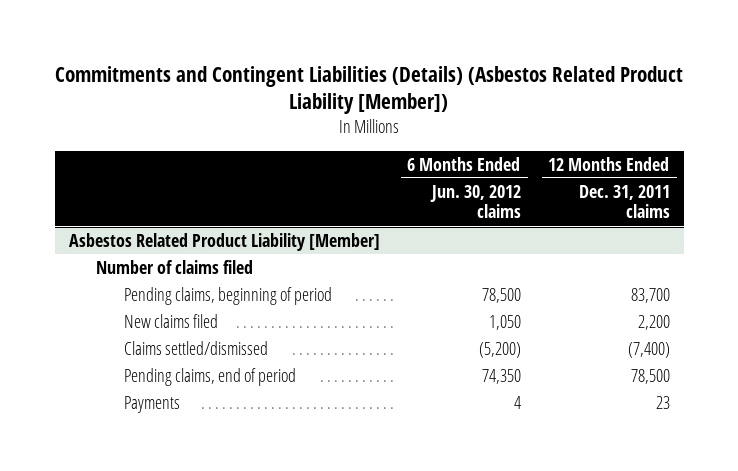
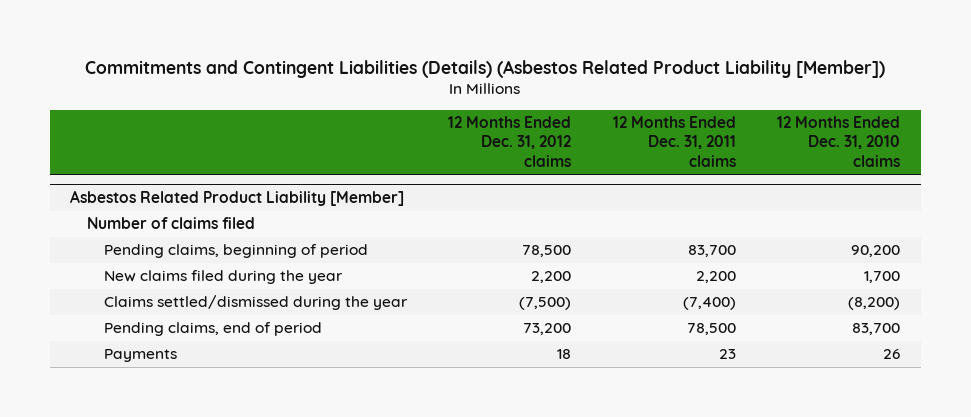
- | 6 Months Ended Jun. 30, 2012 claims | 12 Months Ended Dec. 31, 2011 claims
+ | 12 Months Ended Dec. 31, 2012 claims | 12 Months Ended Dec. 31, 2011 claims | 12 Months Ended Dec. 31, 2010 claims
@ Asbestos Related Product Liability [Member]
- New claims filed | 1,050 | 2,200
- Claims settled/dismissed | (5,200) | (7,400)
+ New claims filed during the year | 2,200 | 2,200 | 1,700
+ Claims settled/dismissed during the year | (7,500) | (7,400) | (8,200)

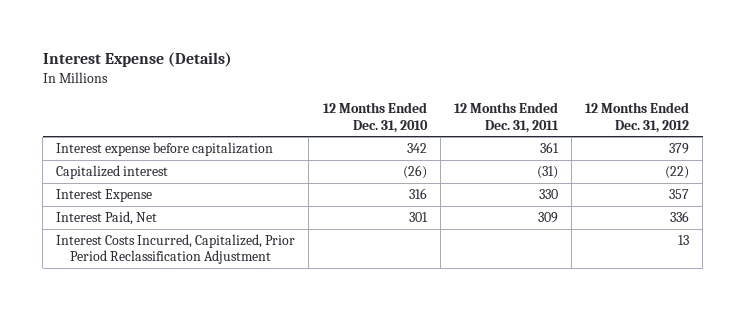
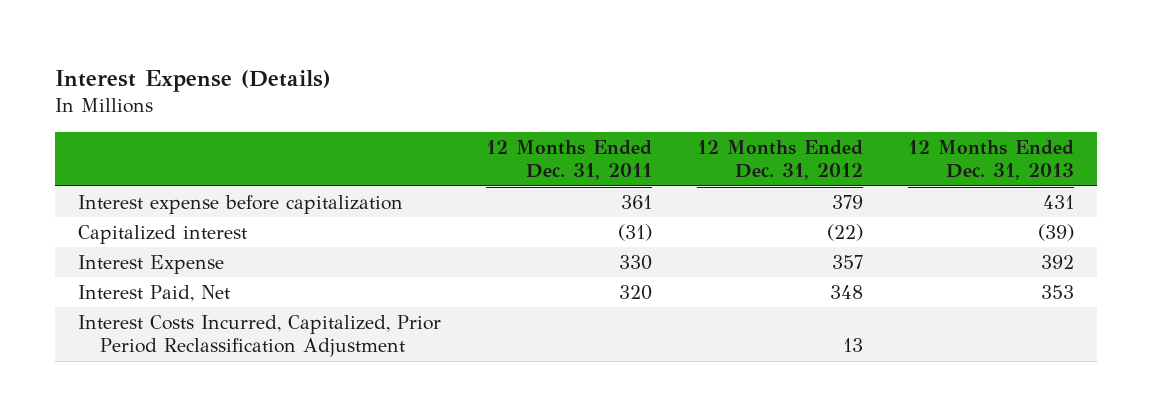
- | 12 Months Ended Dec. 31, 2010 | 12 Months Ended Dec. 31, 2011 | 12 Months Ended Dec. 31, 2012
+ | 12 Months Ended Dec. 31, 2011 | 12 Months Ended Dec. 31, 2012 | 12 Months Ended Dec. 31, 2013
- Interest Paid, Net | 301 | 309 | 336
+ Interest Paid, Net | 320 | 348 | 353

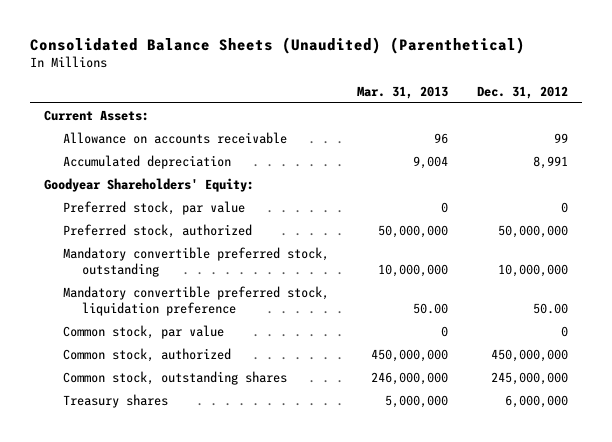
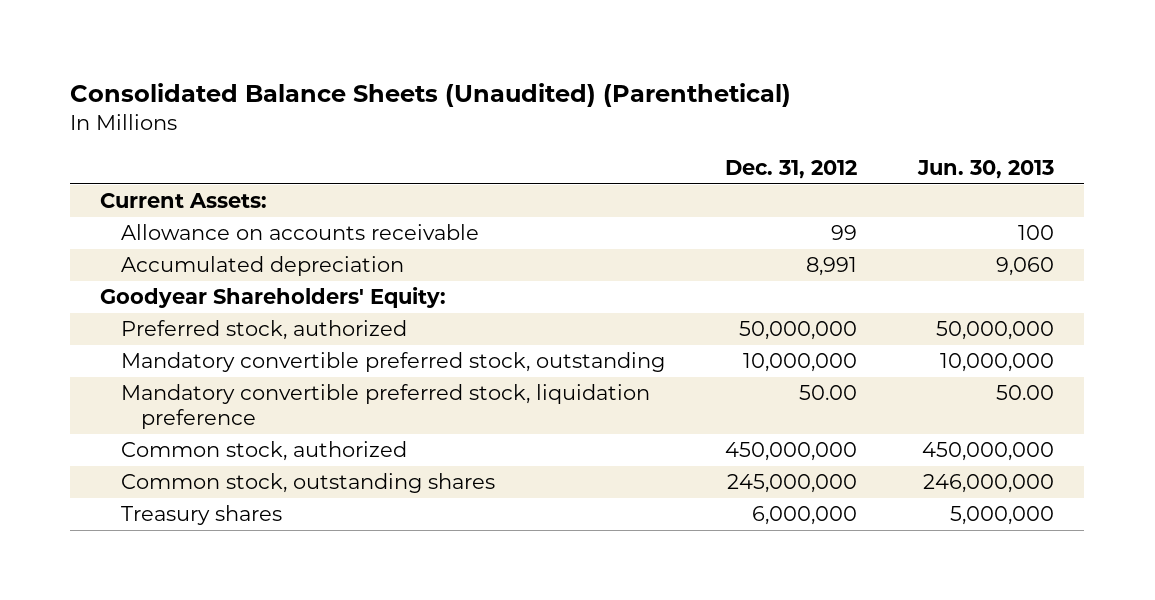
- | Mar. 31, 2013 | Dec. 31, 2012
+ | Dec. 31, 2012 | Jun. 30, 2013
- Preferred stock, par value | 0 | 0
- Common stock, par value | 0 | 0

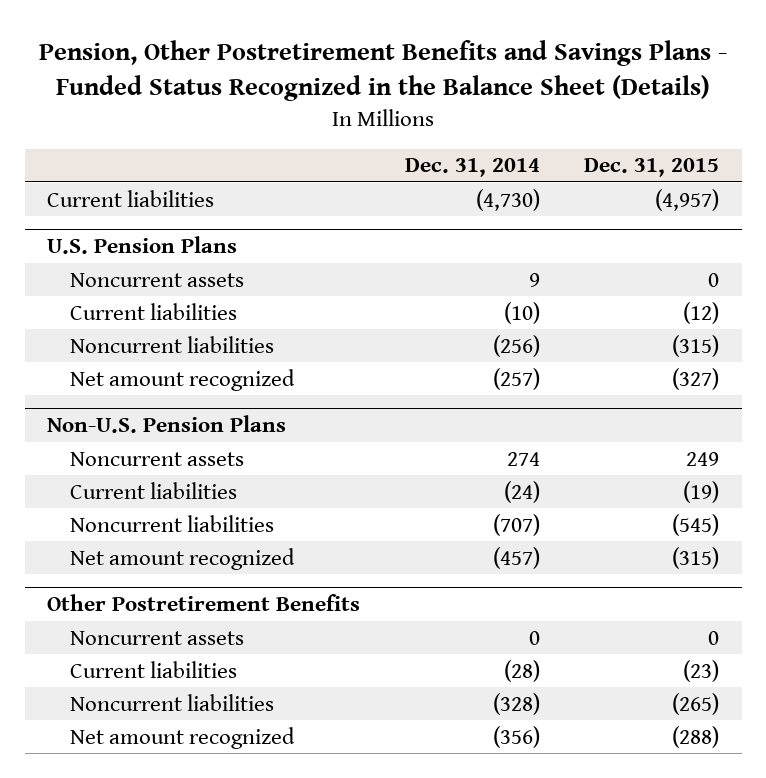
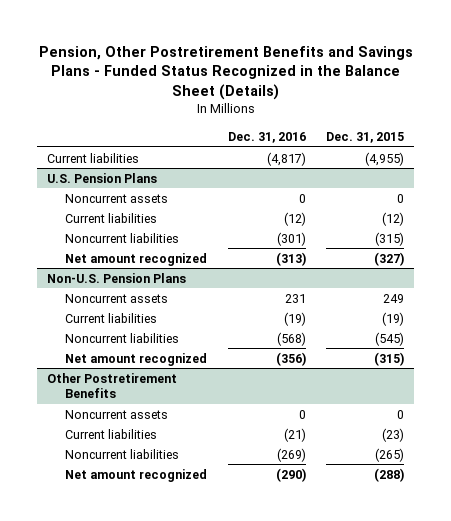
- | Dec. 31, 2014 | Dec. 31, 2015
+ | Dec. 31, 2016 | Dec. 31, 2015
- Current liabilities | (4,730) | (4,957)
+ Current liabilities | (4,817) | (4,955)

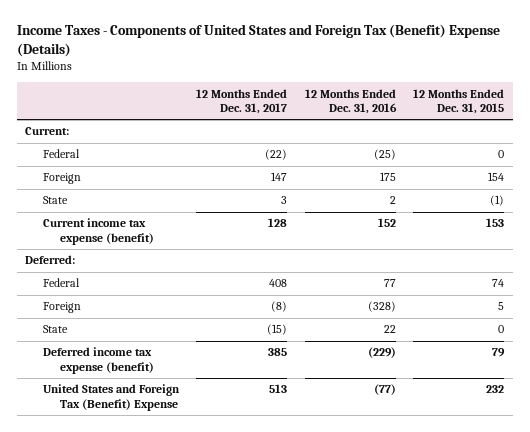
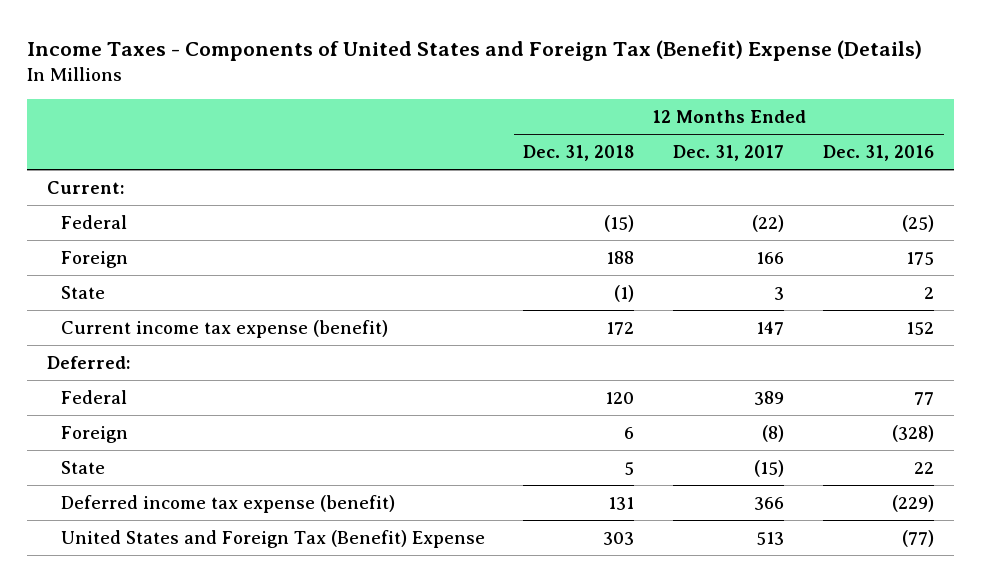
- | 12 Months Ended Dec. 31, 2017 | 12 Months Ended Dec. 31, 2016 | 12 Months Ended Dec. 31, 2015
+ | 12 Months Ended Dec. 31, 2018 | 12 Months Ended Dec. 31, 2017 | 12 Months Ended Dec. 31, 2016
- Foreign | 147 | 175 | 154
+ Foreign | 188 | 166 | 175
- Current income tax expense (benefit) | 128 | 152 | 153
+ Current income tax expense (benefit) | 172 | 147 | 152
- Federal | 408 | 77 | 74
+ Federal | 120 | 389 | 77
- Deferred income tax expense (benefit) | 385 | (229) | 79
+ Deferred income tax expense (benefit) | 131 | 366 | (229)

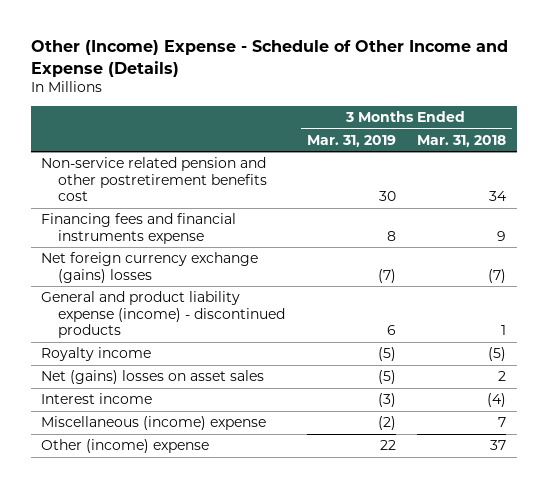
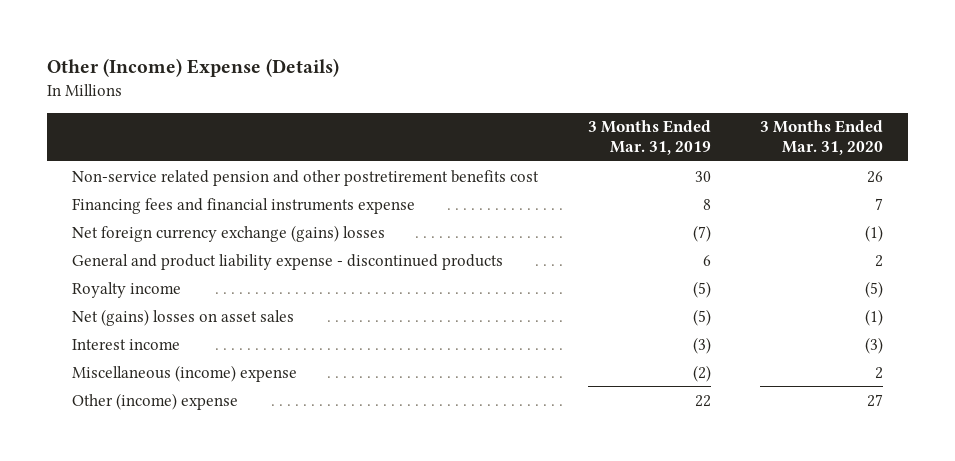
- Other (Income) Expense - Schedule of Other Income and Expense (Details)
+ Other (Income) Expense (Details)
- | 3 Months Ended Mar. 31, 2019 | 3 Months Ended Mar. 31, 2018
+ | 3 Months Ended Mar. 31, 2019 | 3 Months Ended Mar. 31, 2020
- General and product liability expense (income) - discontinued products | 6 | 1
+ General and product liability expense - discontinued products | 6 | 2

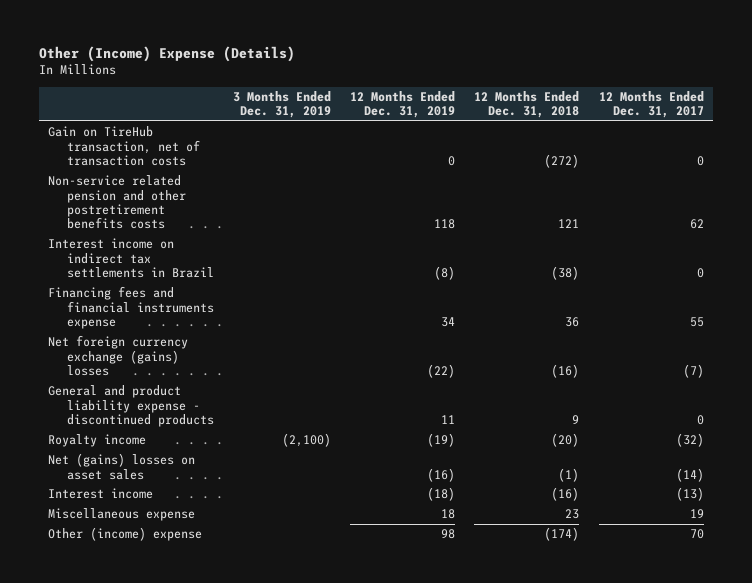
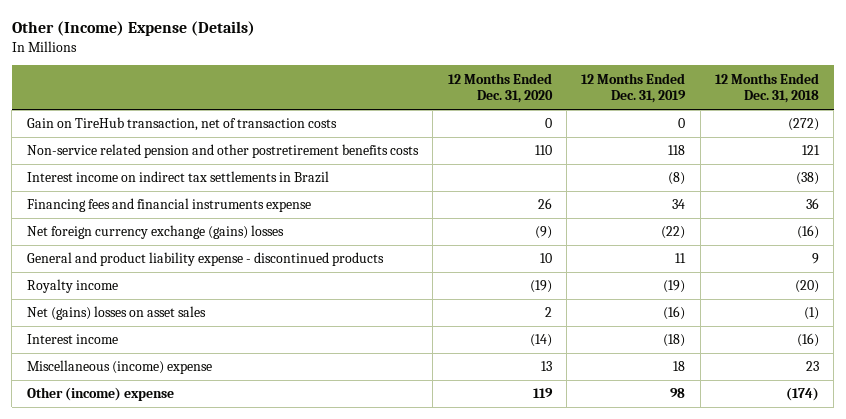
- | 3 Months Ended Dec. 31, 2019 | 12 Months Ended Dec. 31, 2019 | 12 Months Ended Dec. 31, 2018 | 12 Months Ended Dec. 31, 2017
+ | 12 Months Ended Dec. 31, 2020 | 12 Months Ended Dec. 31, 2019 | 12 Months Ended Dec. 31, 2018
- Miscellaneous expense | | 18 | 23 | 19
+ Miscellaneous (income) expense | 13 | 18 | 23

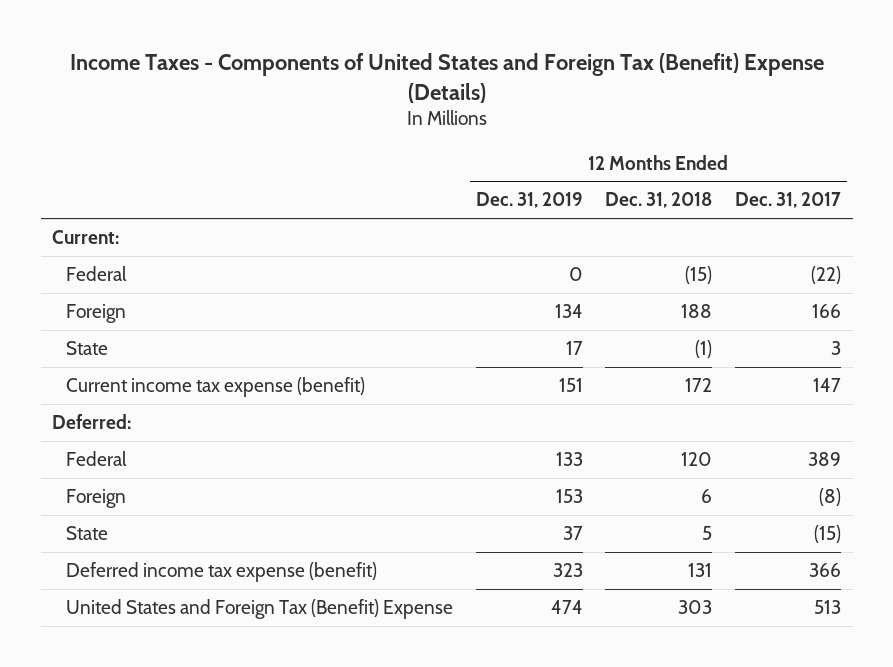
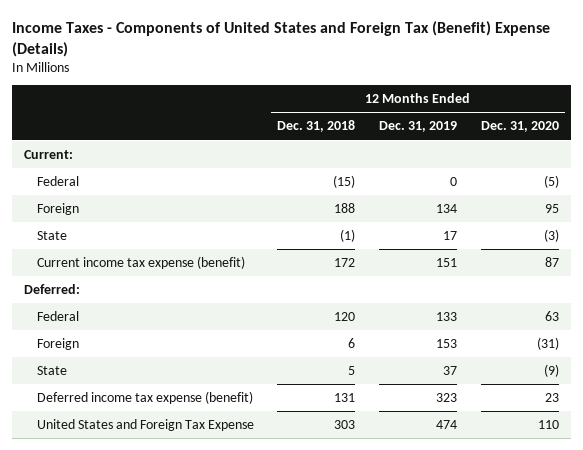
- | 12 Months Ended Dec. 31, 2019 | 12 Months Ended Dec. 31, 2018 | 12 Months Ended Dec. 31, 2017
+ | 12 Months Ended Dec. 31, 2018 | 12 Months Ended Dec. 31, 2019 | 12 Months Ended Dec. 31, 2020
- United States and Foreign Tax (Benefit) Expense | 474 | 303 | 513
+ United States and Foreign Tax Expense | 303 | 474 | 110

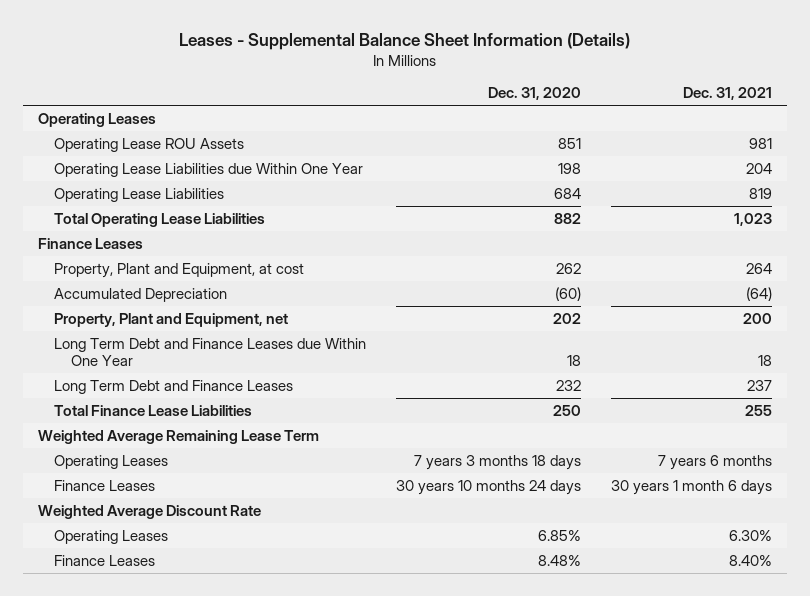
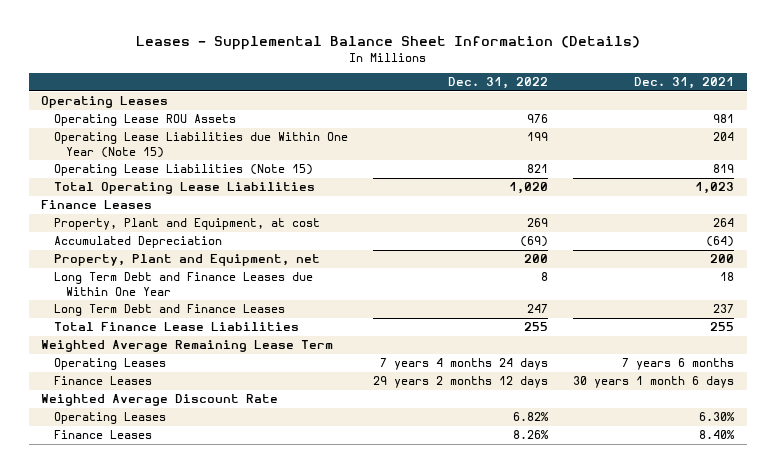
- | Dec. 31, 2020 | Dec. 31, 2021
+ | Dec. 31, 2022 | Dec. 31, 2021
- Operating Lease Liabilities due Within One Year | 198 | 204
- Operating Lease Liabilities | 684 | 819
+ Operating Lease Liabilities due Within One Year (Note 15) | 199 | 204
+ Operating Lease Liabilities (Note 15) | 821 | 819

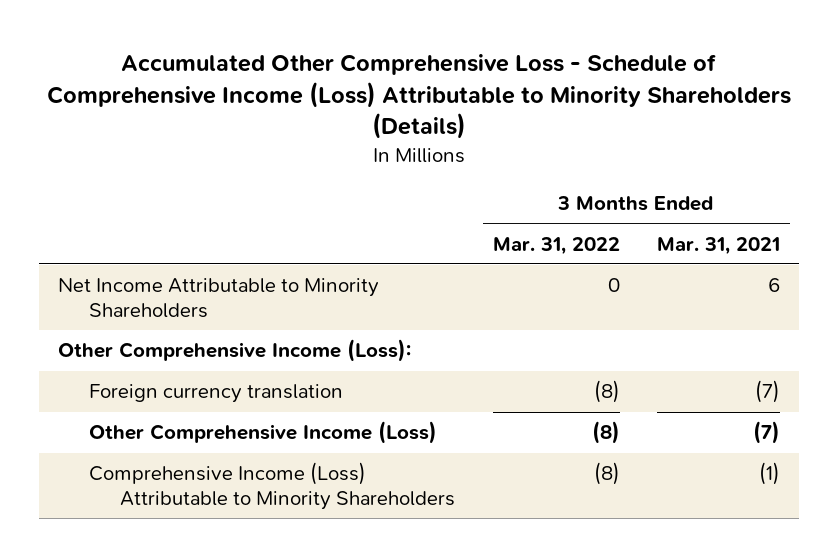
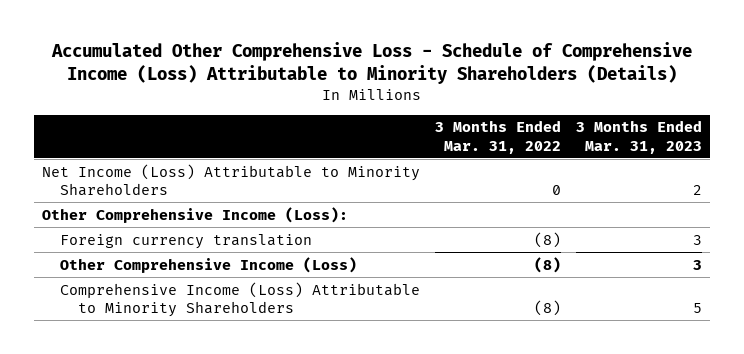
- | 3 Months Ended Mar. 31, 2022 | 3 Months Ended Mar. 31, 2021
+ | 3 Months Ended Mar. 31, 2022 | 3 Months Ended Mar. 31, 2023
- Net Income Attributable to Minority Shareholders | 0 | 6
+ Net Income (Loss) Attributable to Minority Shareholders | 0 | 2

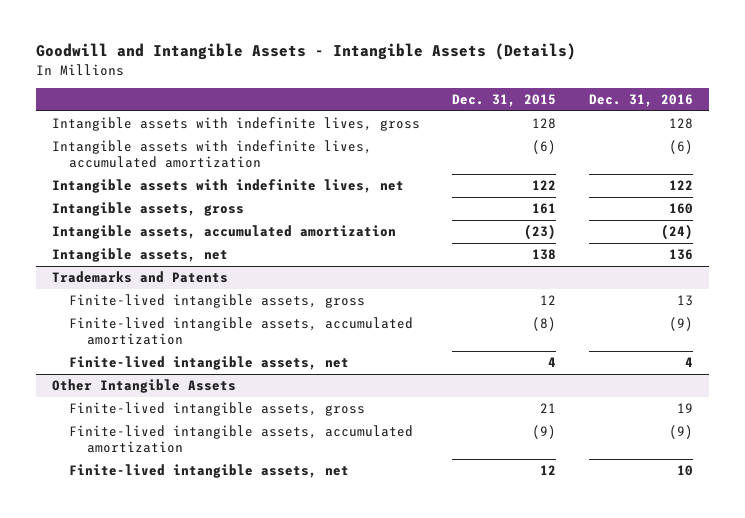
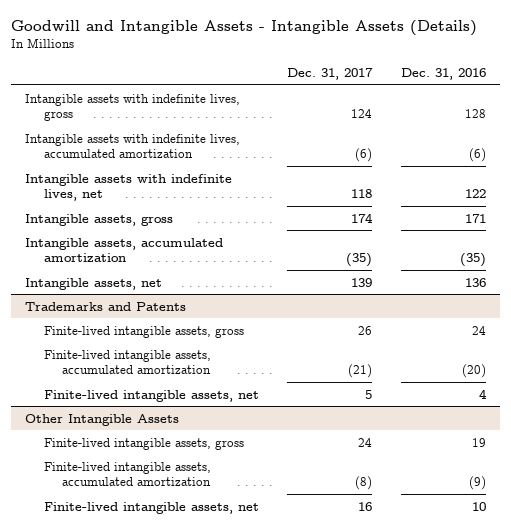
- | Dec. 31, 2015 | Dec. 31, 2016
+ | Dec. 31, 2017 | Dec. 31, 2016
- Intangible assets, gross | 161 | 160
- Intangible assets, accumulated amortization | (23) | (24)
+ Intangible assets, gross | 174 | 171
+ Intangible assets, accumulated amortization | (35) | (35)
@ Trademarks and Patents
- Finite-lived intangible assets, gross | 12 | 13
- Finite-lived intangible assets, accumulated amortization | (8) | (9)
+ Finite-lived intangible assets, gross | 26 | 24
+ Finite-lived intangible assets, accumulated amortization | (21) | (20)

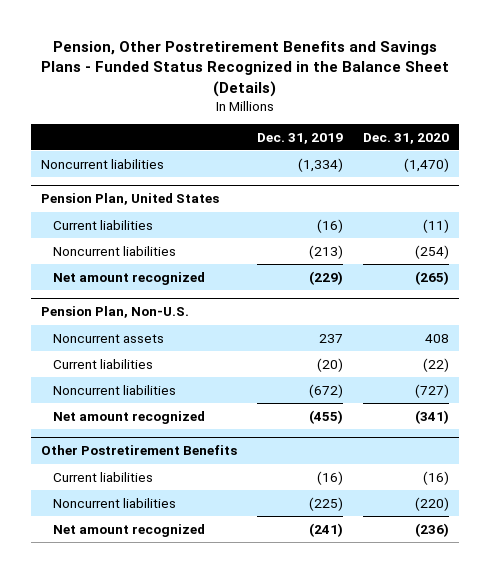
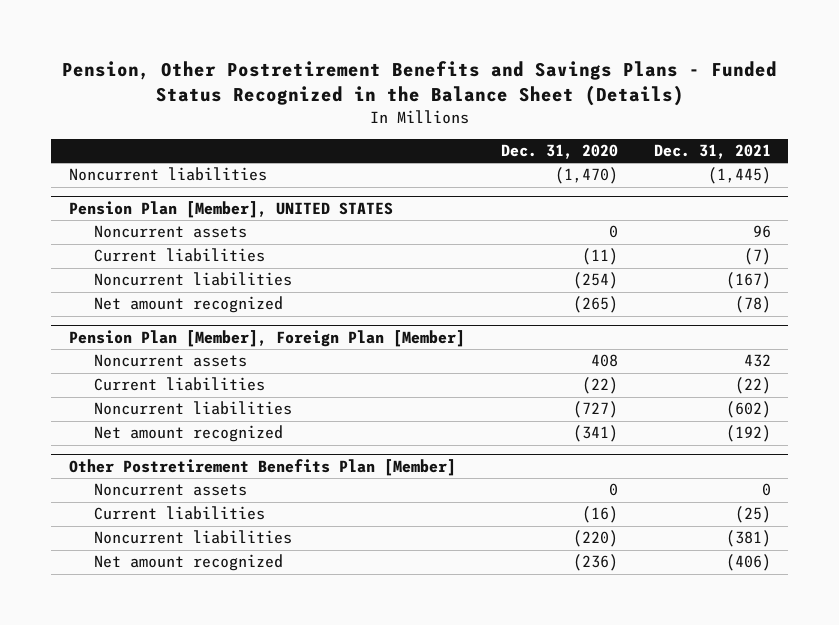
- | Dec. 31, 2019 | Dec. 31, 2020
+ | Dec. 31, 2020 | Dec. 31, 2021
- Pension Plan, United States
+ Pension Plan [Member], UNITED STATES
+ Noncurrent assets | 0 | 96
- Pension Plan, Non-U.S.
+ Pension Plan [Member], Foreign Plan [Member]
- Other Postretirement Benefits
+ Other Postretirement Benefits Plan [Member]
+ Noncurrent assets | 0 | 0

